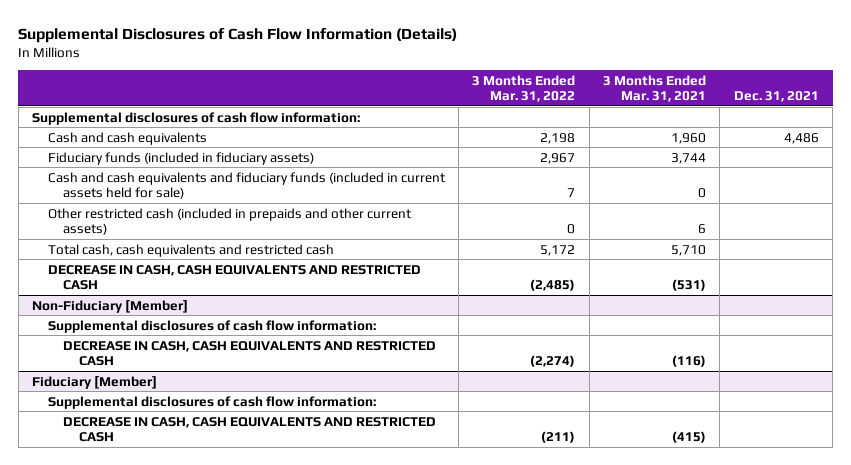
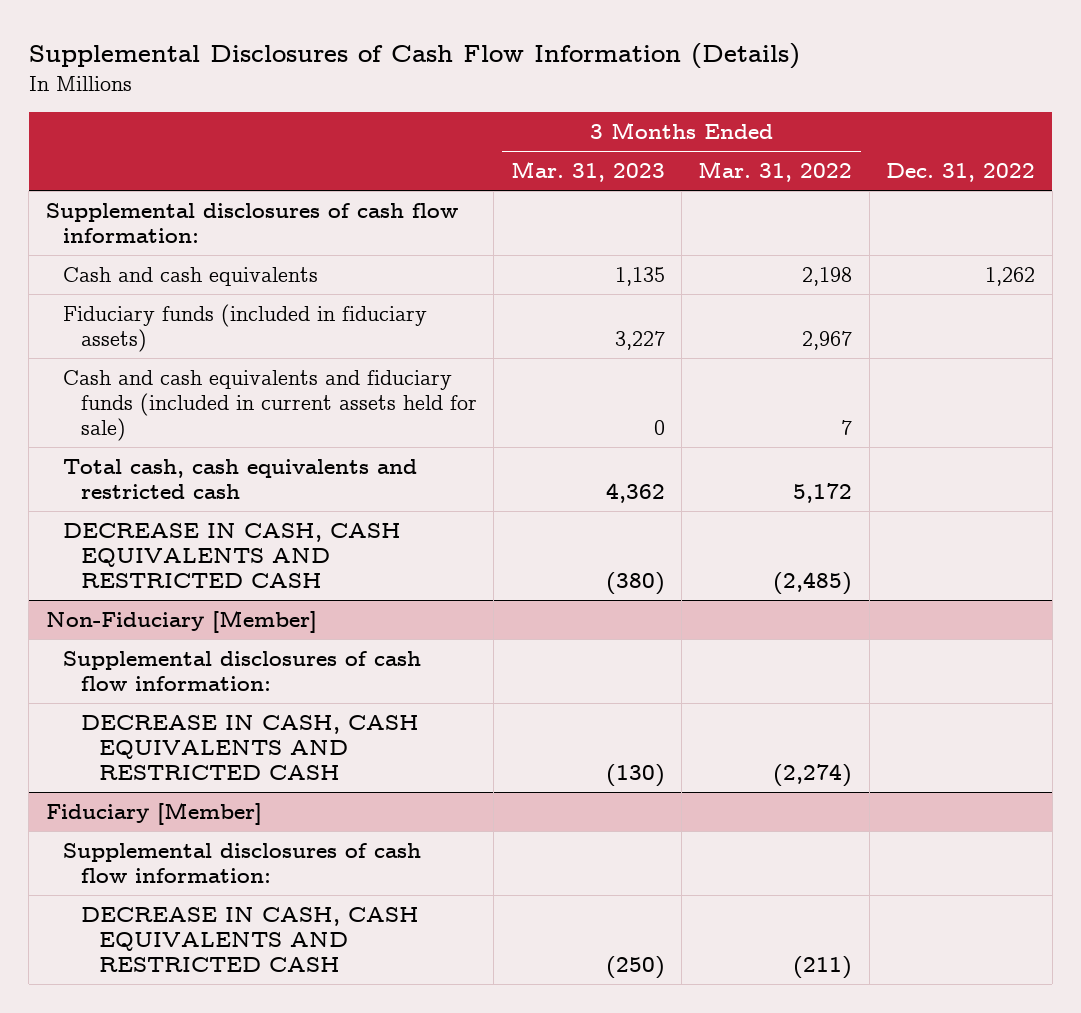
- | 3 Months Ended Mar. 31, 2022 | 3 Months Ended Mar. 31, 2021 | Dec. 31, 2021
+ | 3 Months Ended Mar. 31, 2023 | 3 Months Ended Mar. 31, 2022 | Dec. 31, 2022
- Other restricted cash (included in prepaids and other current assets) | 0 | 6 |

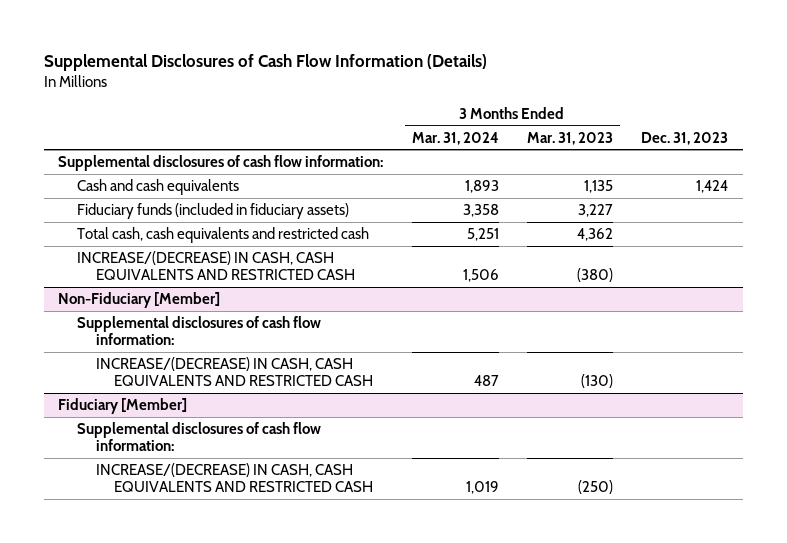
- | 3 Months Ended Mar. 31, 2023 | 3 Months Ended Mar. 31, 2022 | Dec. 31, 2022
+ | 3 Months Ended Mar. 31, 2024 | 3 Months Ended Mar. 31, 2023 | Dec. 31, 2023
- Cash and cash equivalents and fiduciary funds (included in current assets held for sale) | 0 | 7 |
- DECREASE IN CASH, CASH EQUIVALENTS AND RESTRICTED CASH | (380) | (2,485) |
+ INCREASE/(DECREASE) IN CASH, CASH EQUIVALENTS AND RESTRICTED CASH | 1,506 | (380) |
@ Non-Fiduciary [Member]
- DECREASE IN CASH, CASH EQUIVALENTS AND RESTRICTED CASH | (130) | (2,274) |
+ INCREASE/(DECREASE) IN CASH, CASH EQUIVALENTS AND RESTRICTED CASH | 487 | (130) |
@ Fiduciary [Member]
- DECREASE IN CASH, CASH EQUIVALENTS AND RESTRICTED CASH | (250) | (211) |
+ INCREASE/(DECREASE) IN CASH, CASH EQUIVALENTS AND RESTRICTED CASH | 1,019 | (250) |

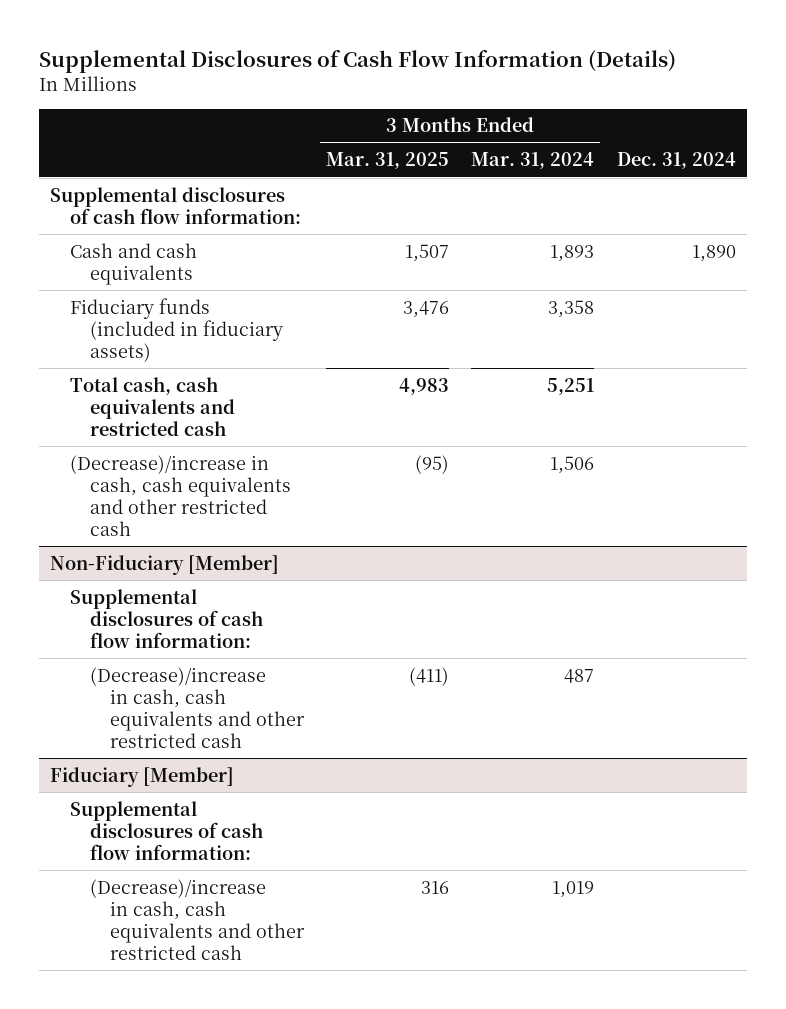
- | 3 Months Ended Mar. 31, 2024 | 3 Months Ended Mar. 31, 2023 | Dec. 31, 2023
+ | 3 Months Ended Mar. 31, 2025 | 3 Months Ended Mar. 31, 2024 | Dec. 31, 2024
- INCREASE/(DECREASE) IN CASH, CASH EQUIVALENTS AND RESTRICTED CASH | 1,506 | (380) |
+ (Decrease)/increase in cash, cash equivalents and other restricted cash | (95) | 1,506 |
@ Non-Fiduciary [Member]
- INCREASE/(DECREASE) IN CASH, CASH EQUIVALENTS AND RESTRICTED CASH | 487 | (130) |
+ (Decrease)/increase in cash, cash equivalents and other restricted cash | (411) | 487 |
@ Fiduciary [Member]
- INCREASE/(DECREASE) IN CASH, CASH EQUIVALENTS AND RESTRICTED CASH | 1,019 | (250) |
+ (Decrease)/increase in cash, cash equivalents and other restricted cash | 316 | 1,019 |

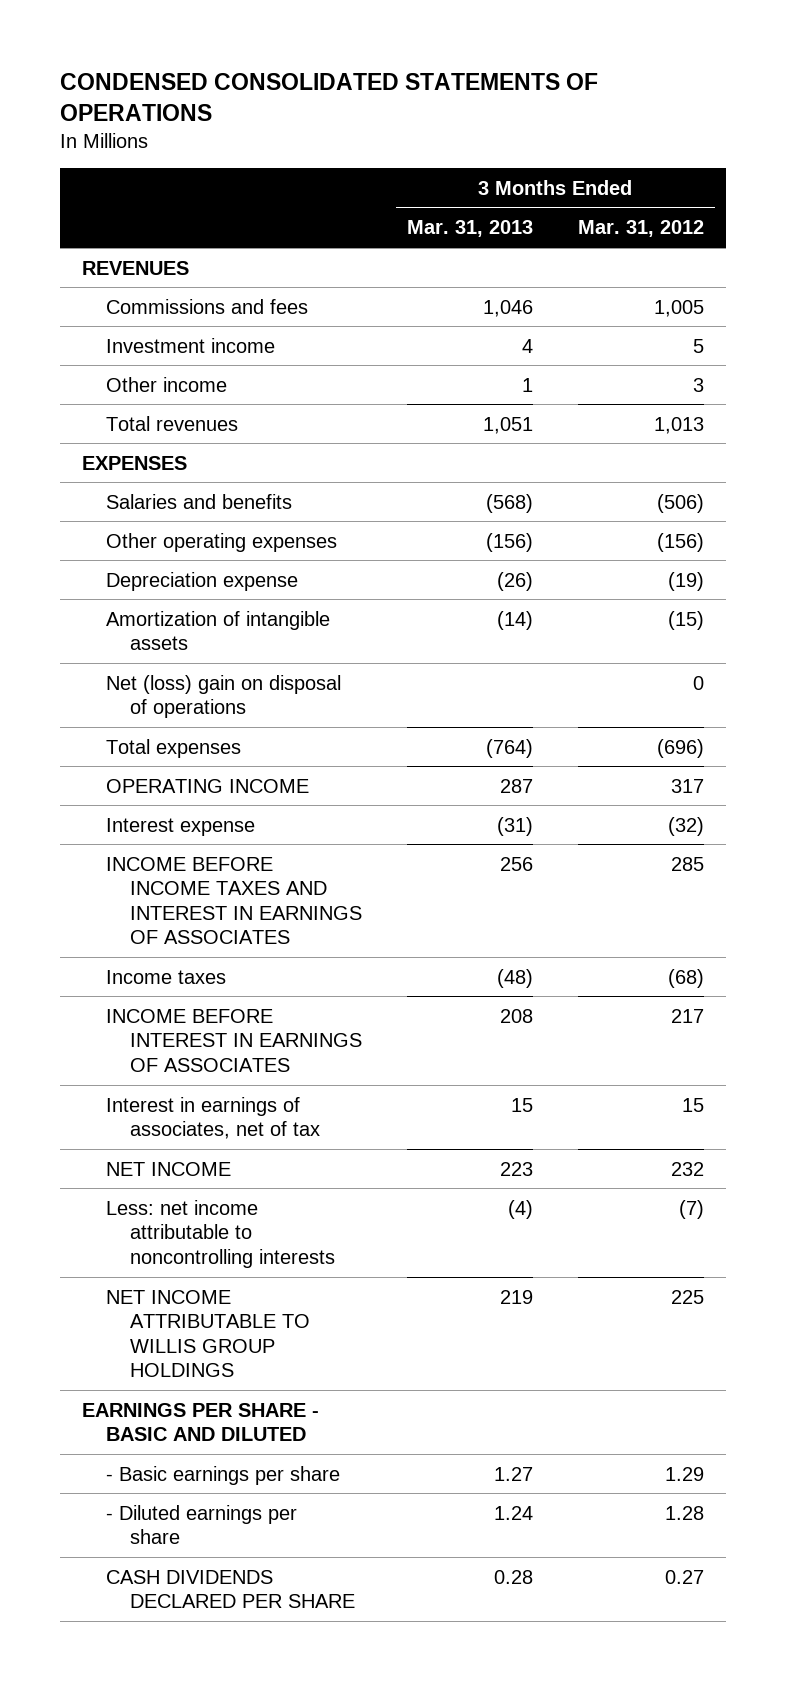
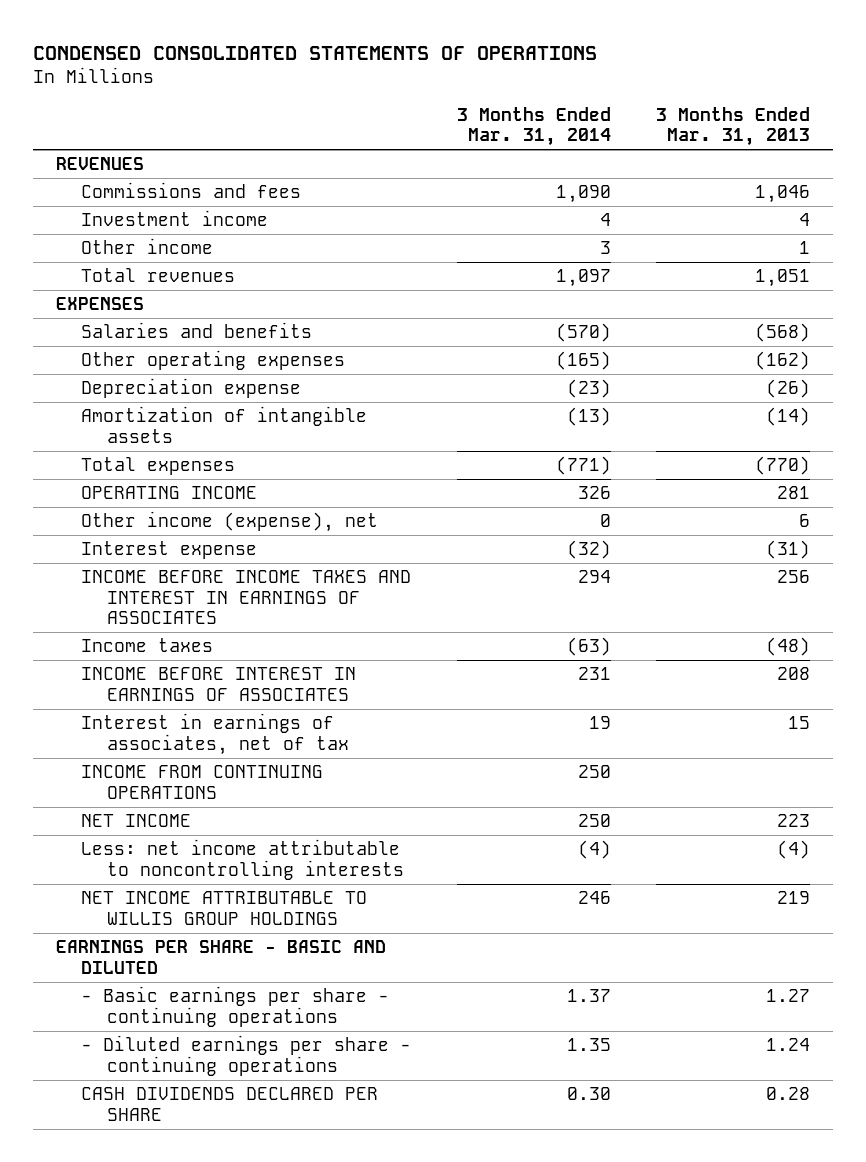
- | 3 Months Ended Mar. 31, 2013 | 3 Months Ended Mar. 31, 2012
+ | 3 Months Ended Mar. 31, 2014 | 3 Months Ended Mar. 31, 2013
- Other operating expenses | (156) | (156)
+ Other operating expenses | (165) | (162)
- Net (loss) gain on disposal of operations | | 0
- Total expenses | (764) | (696)
- OPERATING INCOME | 287 | 317
+ Total expenses | (771) | (770)
+ OPERATING INCOME | 326 | 281
+ Other income (expense), net | 0 | 6
+ INCOME FROM CONTINUING OPERATIONS | 250 |
- - Basic earnings per share | 1.27 | 1.29
- - Diluted earnings per share | 1.24 | 1.28
+ - Basic earnings per share - continuing operations | 1.37 | 1.27
+ - Diluted earnings per share - continuing operations | 1.35 | 1.24

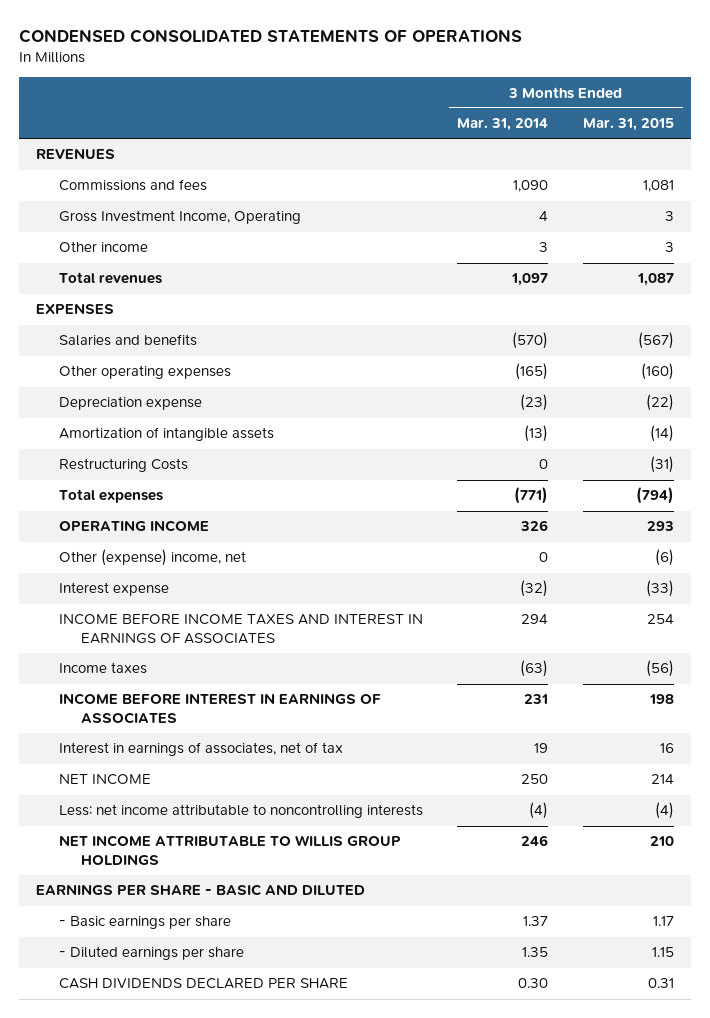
- | 3 Months Ended Mar. 31, 2014 | 3 Months Ended Mar. 31, 2013
+ | 3 Months Ended Mar. 31, 2014 | 3 Months Ended Mar. 31, 2015
- Investment income | 4 | 4
+ Gross Investment Income, Operating | 4 | 3
+ Restructuring Costs | 0 | (31)
- Other income (expense), net | 0 | 6
+ Other (expense) income, net | 0 | (6)
- INCOME FROM CONTINUING OPERATIONS | 250 |
- - Basic earnings per share - continuing operations | 1.37 | 1.27
- - Diluted earnings per share - continuing operations | 1.35 | 1.24
+ - Basic earnings per share | 1.37 | 1.17
+ - Diluted earnings per share | 1.35 | 1.15

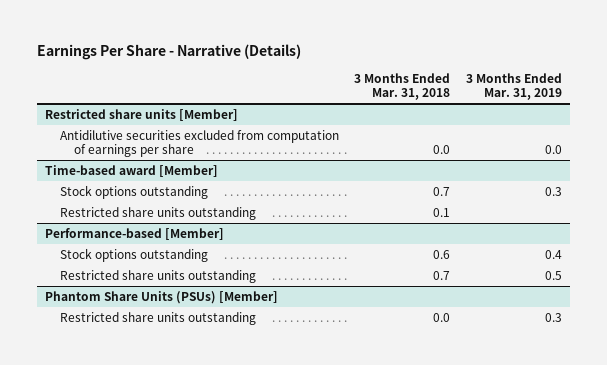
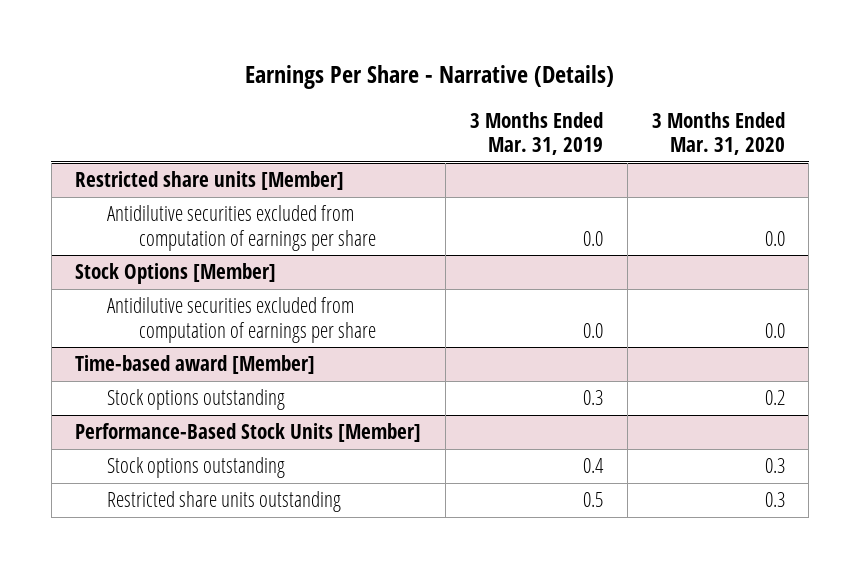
- | 3 Months Ended Mar. 31, 2018 | 3 Months Ended Mar. 31, 2019
+ | 3 Months Ended Mar. 31, 2019 | 3 Months Ended Mar. 31, 2020
+ Stock Options [Member]
+ Antidilutive securities excluded from computation of earnings per share | 0.0 | 0.0
@ Time-based award [Member]
- Restricted share units outstanding | 0.1 |
- Performance-based [Member]
+ Performance-Based Stock Units [Member]
- Phantom Share Units (PSUs) [Member]
- Restricted share units outstanding | 0.0 | 0.3

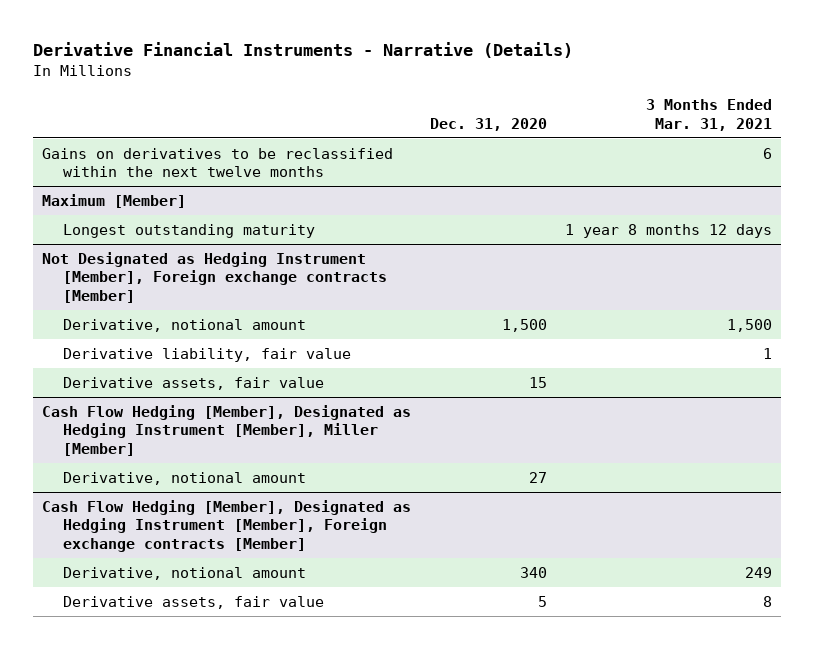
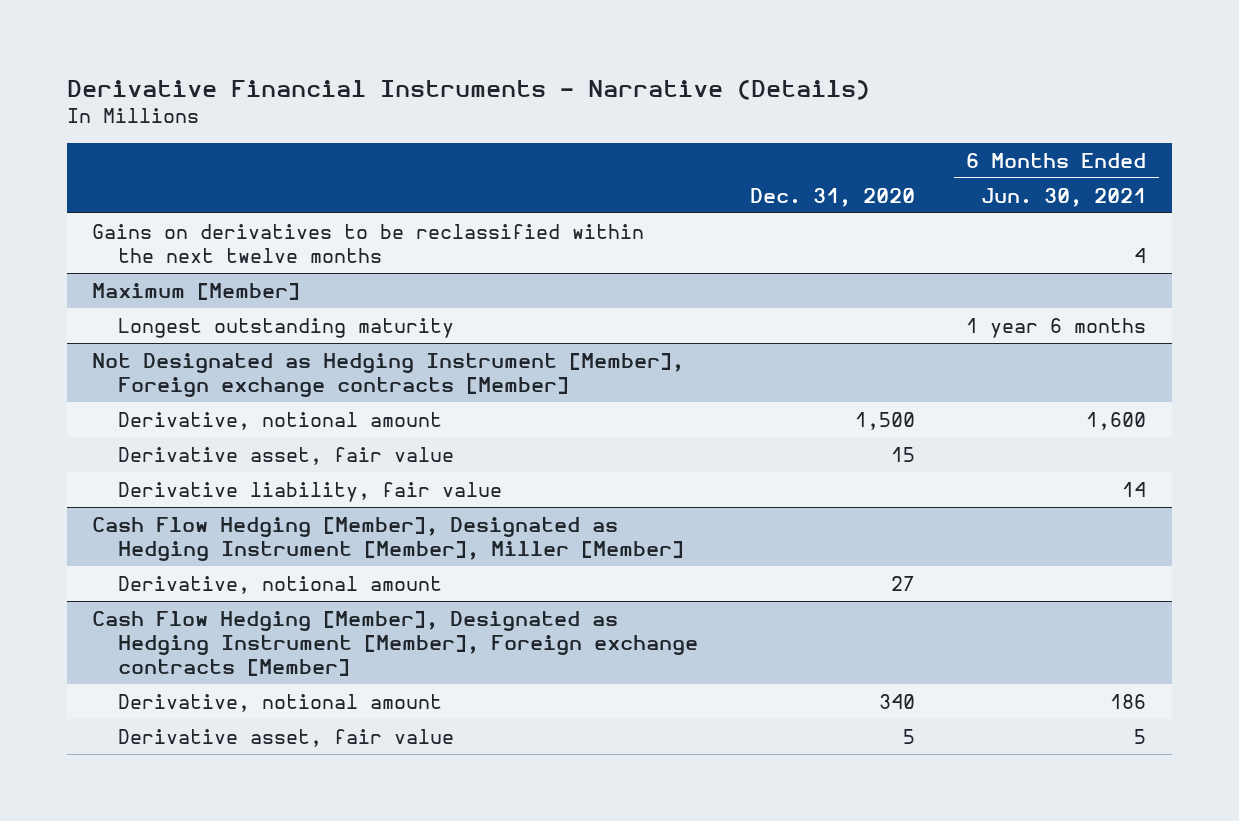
- | Dec. 31, 2020 | 3 Months Ended Mar. 31, 2021
+ | Dec. 31, 2020 | 6 Months Ended Jun. 30, 2021
@ Not Designated as Hedging Instrument [Member], Foreign exchange contracts [Member]
+ Derivative asset, fair value | 15 |
- Derivative assets, fair value | 15 |
@ Cash Flow Hedging [Member], Designated as Hedging Instrument [Member], Foreign exchange contracts [Member]
- Derivative assets, fair value | 5 | 8
+ Derivative asset, fair value | 5 | 5

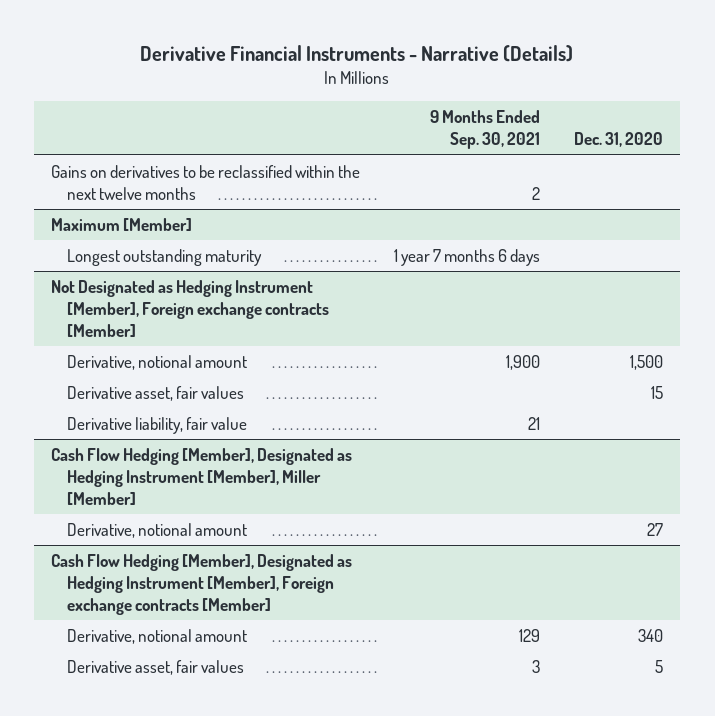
- | Dec. 31, 2020 | 6 Months Ended Jun. 30, 2021
+ | 9 Months Ended Sep. 30, 2021 | Dec. 31, 2020
@ Not Designated as Hedging Instrument [Member], Foreign exchange contracts [Member]
- Derivative asset, fair value | 15 |
+ Derivative asset, fair values | | 15
@ Cash Flow Hedging [Member], Designated as Hedging Instrument [Member], Foreign exchange contracts [Member]
- Derivative asset, fair value | 5 | 5
+ Derivative asset, fair values | 3 | 5

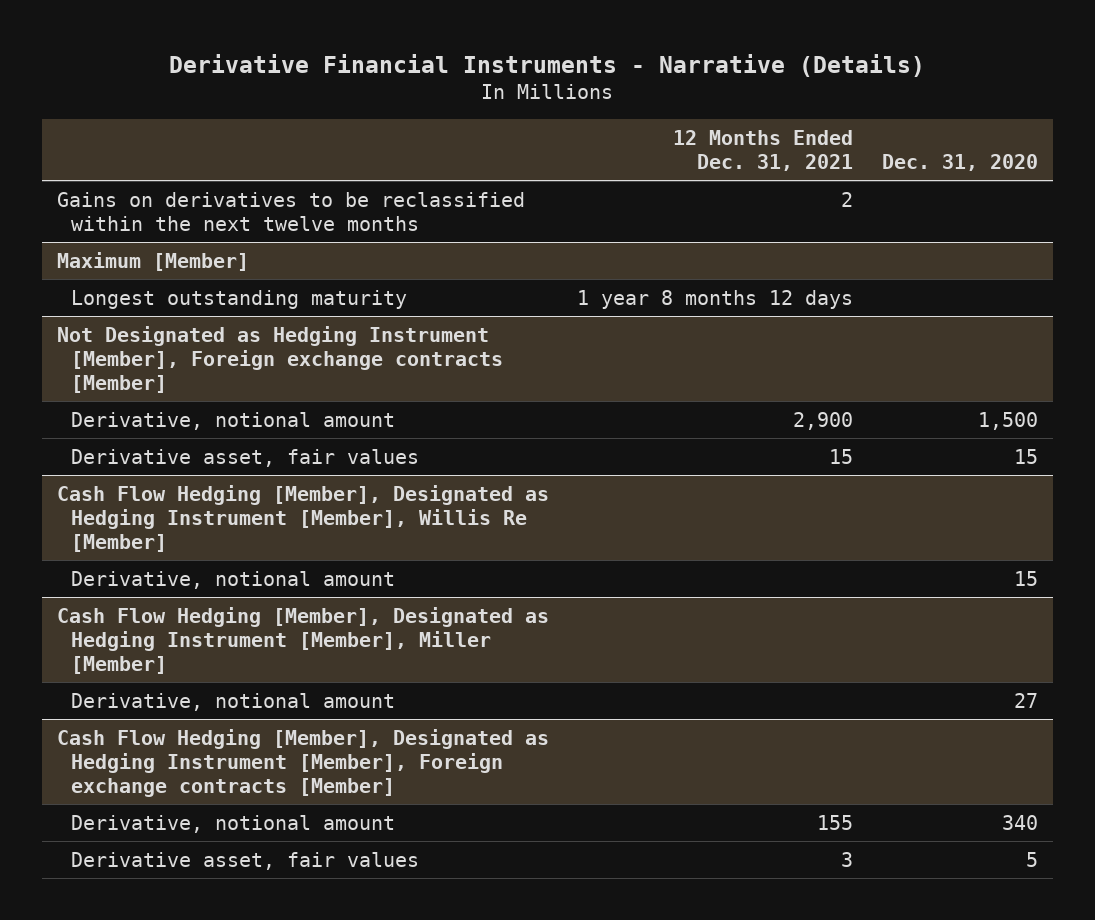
- | 9 Months Ended Sep. 30, 2021 | Dec. 31, 2020
+ | 12 Months Ended Dec. 31, 2021 | Dec. 31, 2020
@ Not Designated as Hedging Instrument [Member], Foreign exchange contracts [Member]
- Derivative liability, fair value | 21 |
+ Cash Flow Hedging [Member], Designated as Hedging Instrument [Member], Willis Re [Member]
+ Derivative, notional amount | | 15

